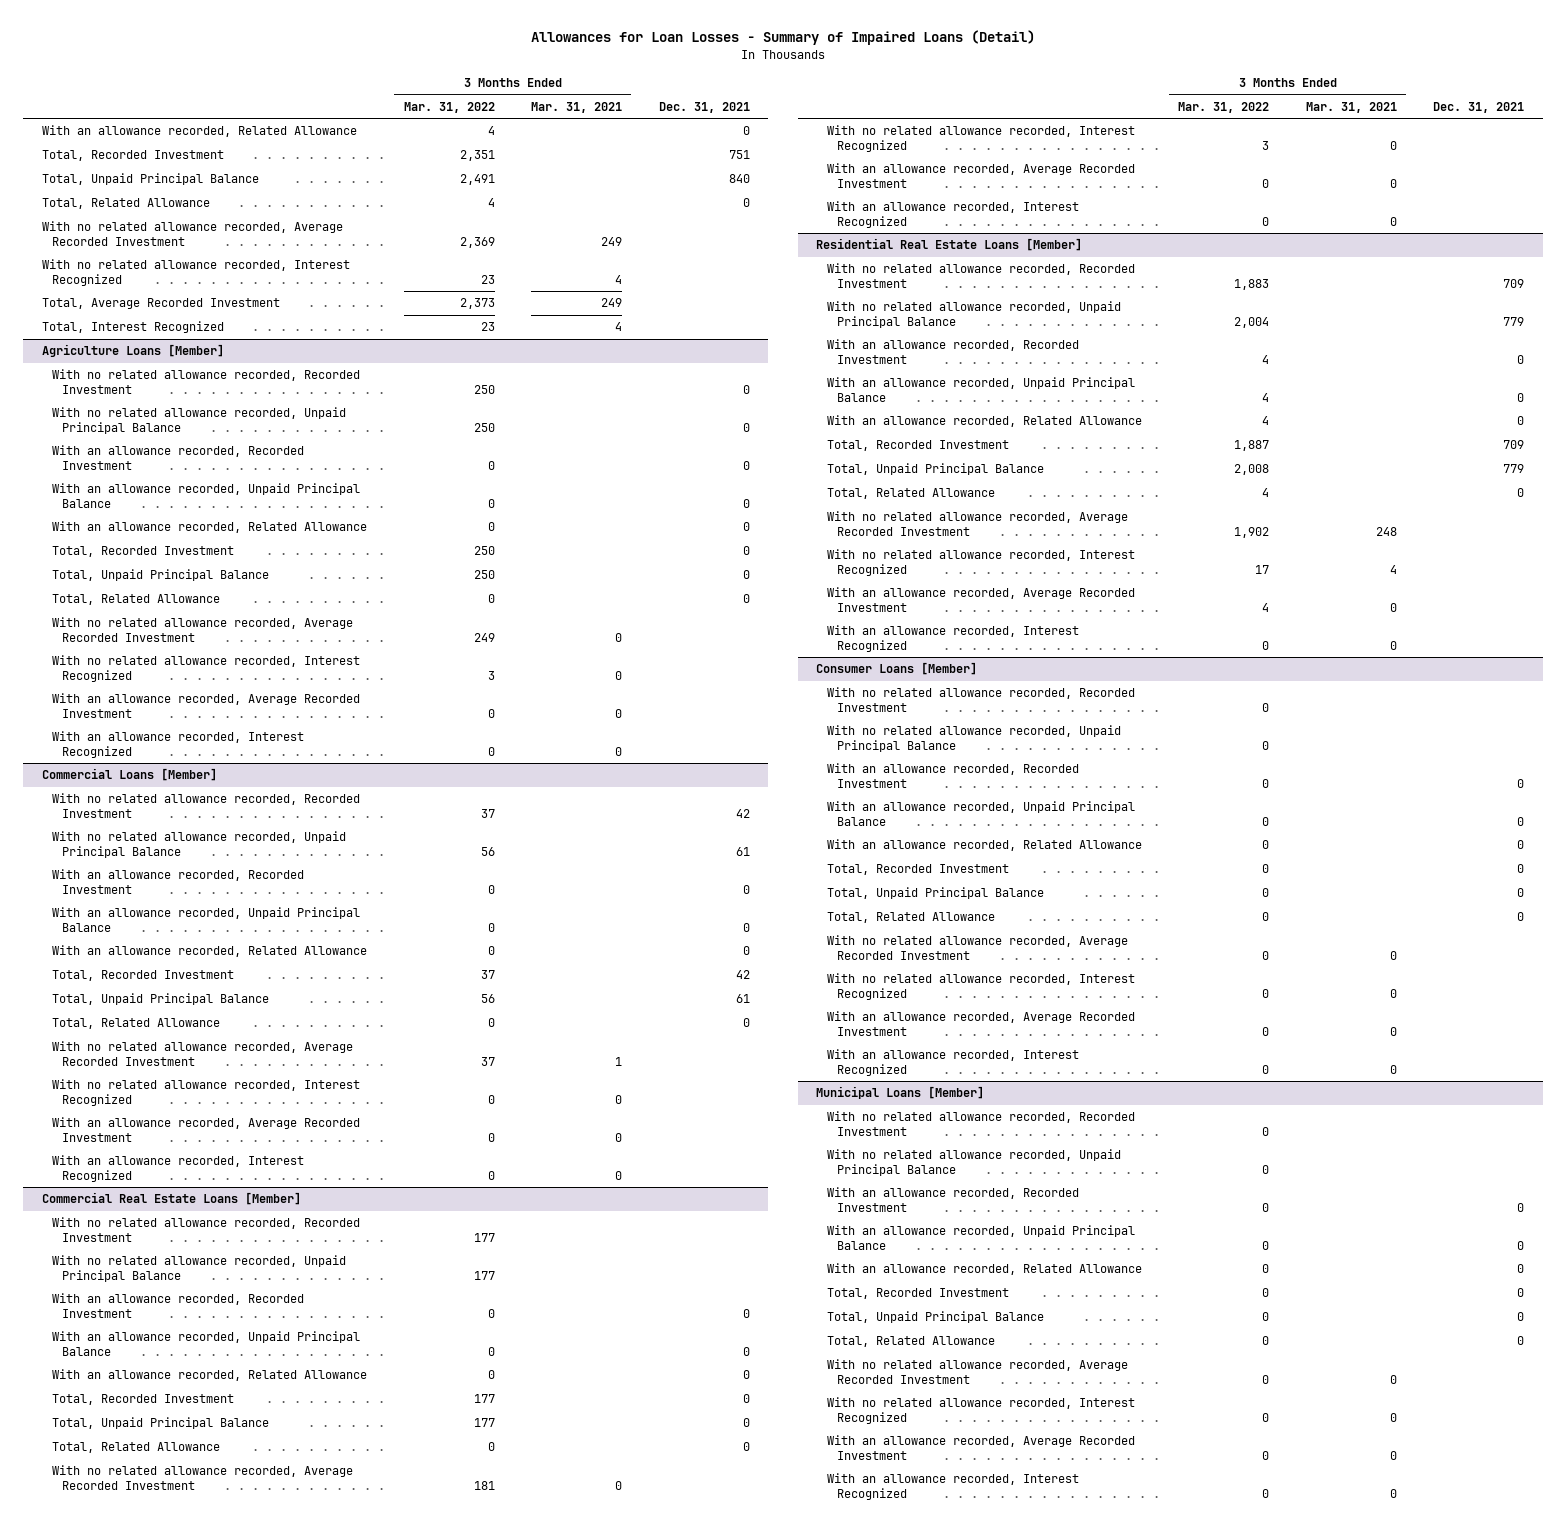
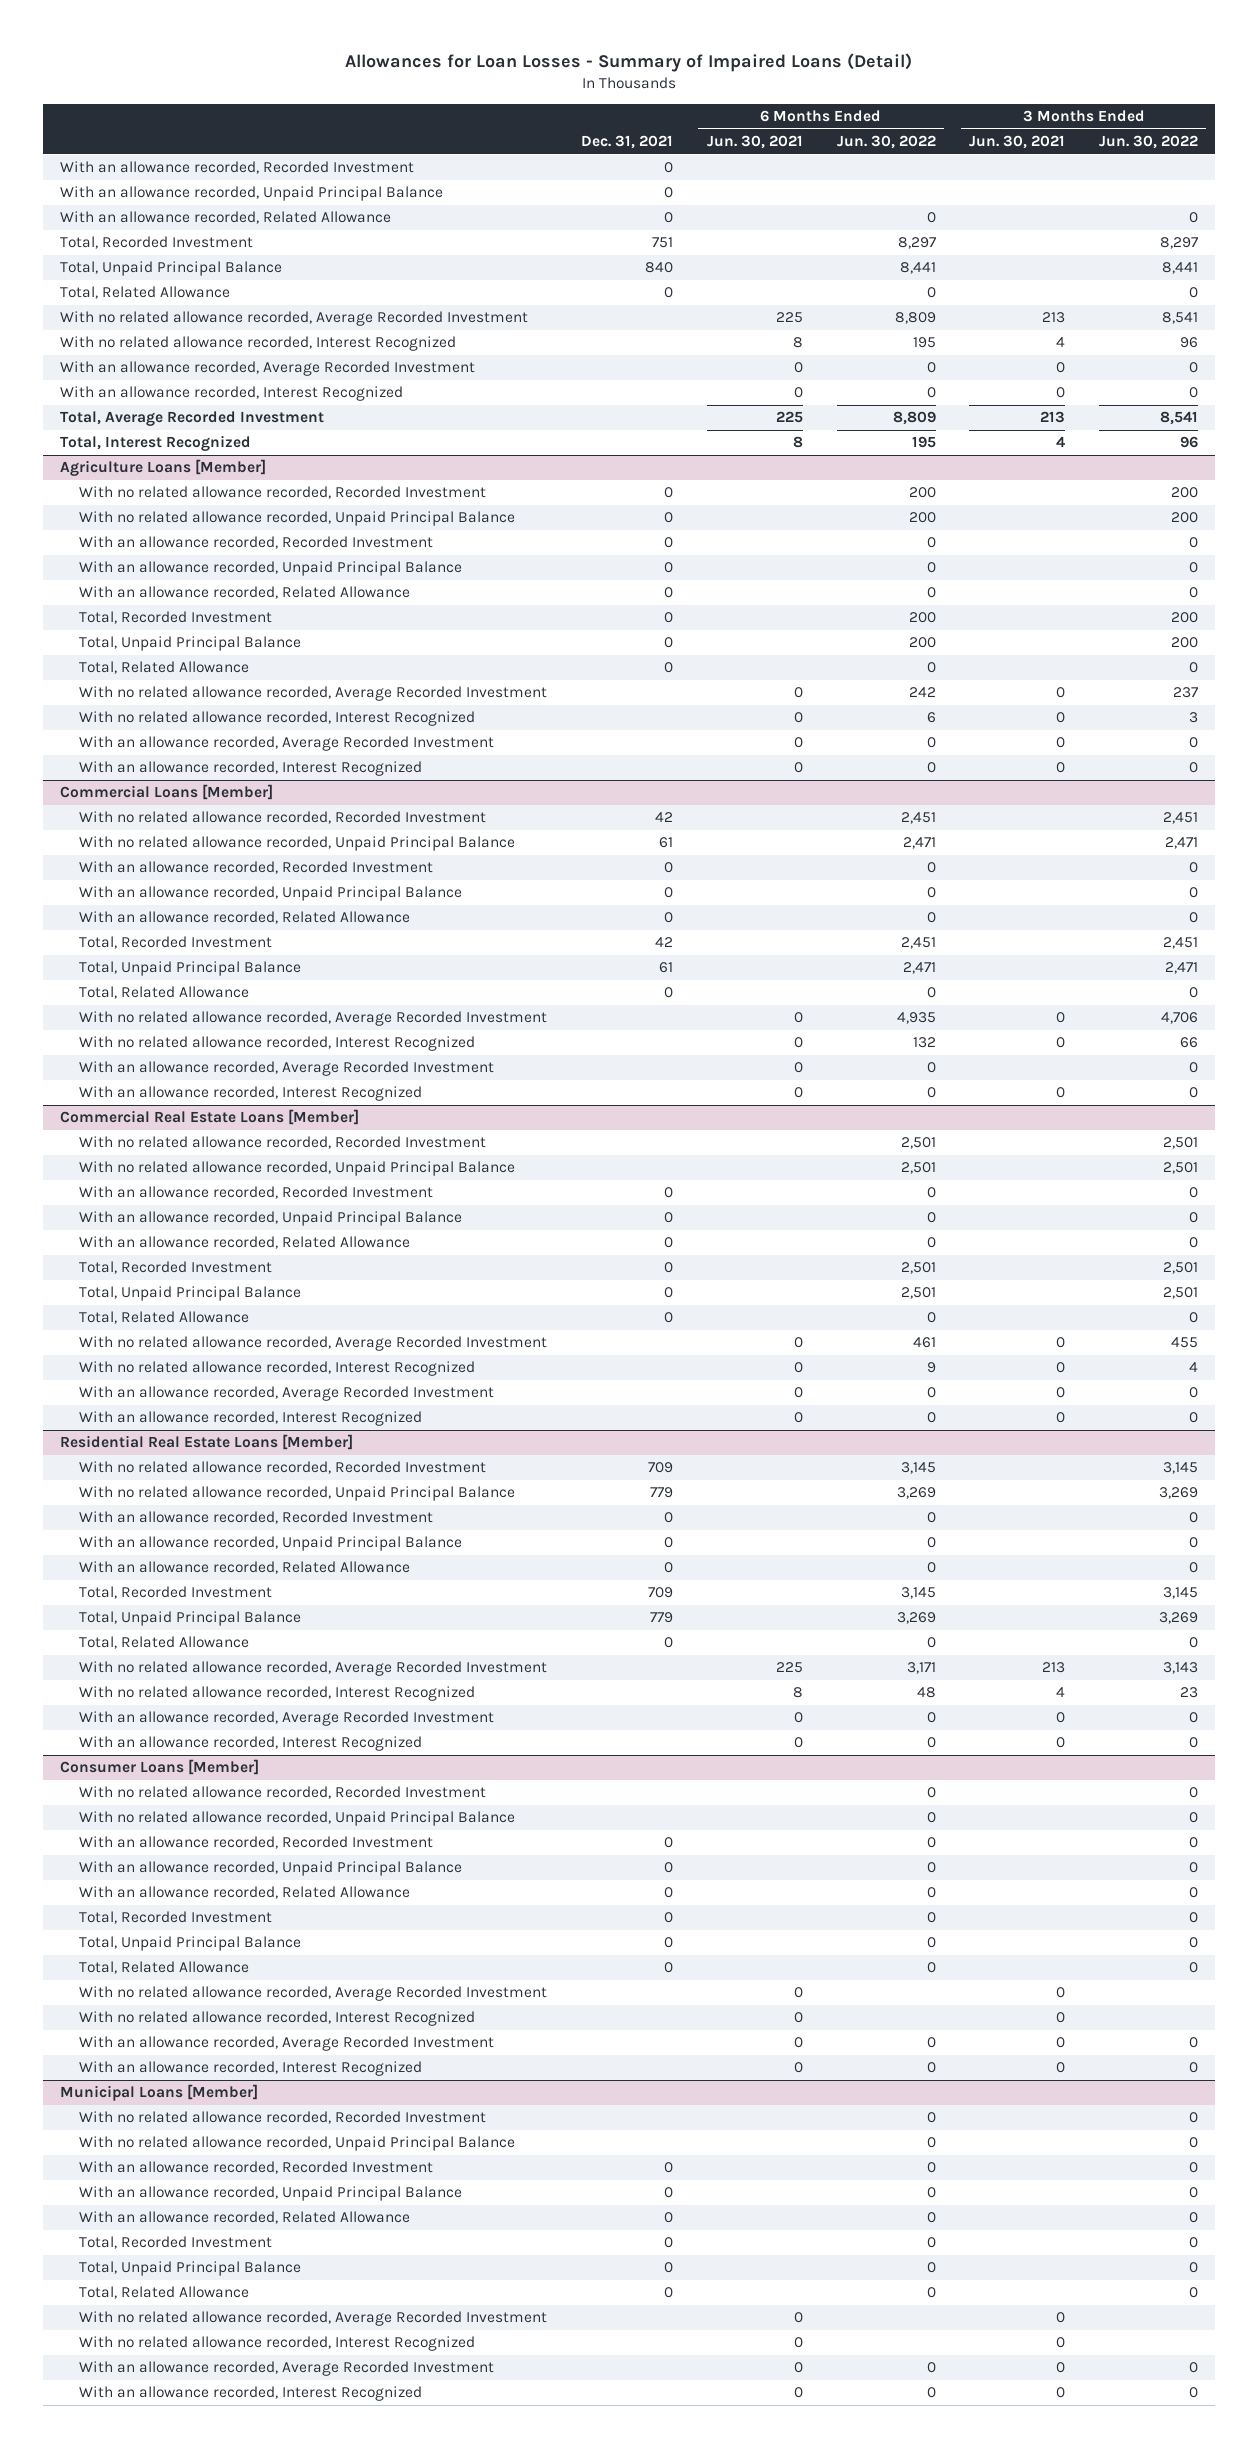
- | 3 Months Ended Mar. 31, 2022 | 3 Months Ended Mar. 31, 2021 | Dec. 31, 2021
+ | Dec. 31, 2021 | 6 Months Ended Jun. 30, 2021 | 6 Months Ended Jun. 30, 2022 | 3 Months Ended Jun. 30, 2021 | 3 Months Ended Jun. 30, 2022
+ With an allowance recorded, Recorded Investment | 0 | | | |
+ With an allowance recorded, Unpaid Principal Balance | 0 | | | |
+ With an allowance recorded, Average Recorded Investment | | 0 | 0 | 0 | 0
+ With an allowance recorded, Interest Recognized | | 0 | 0 | 0 | 0

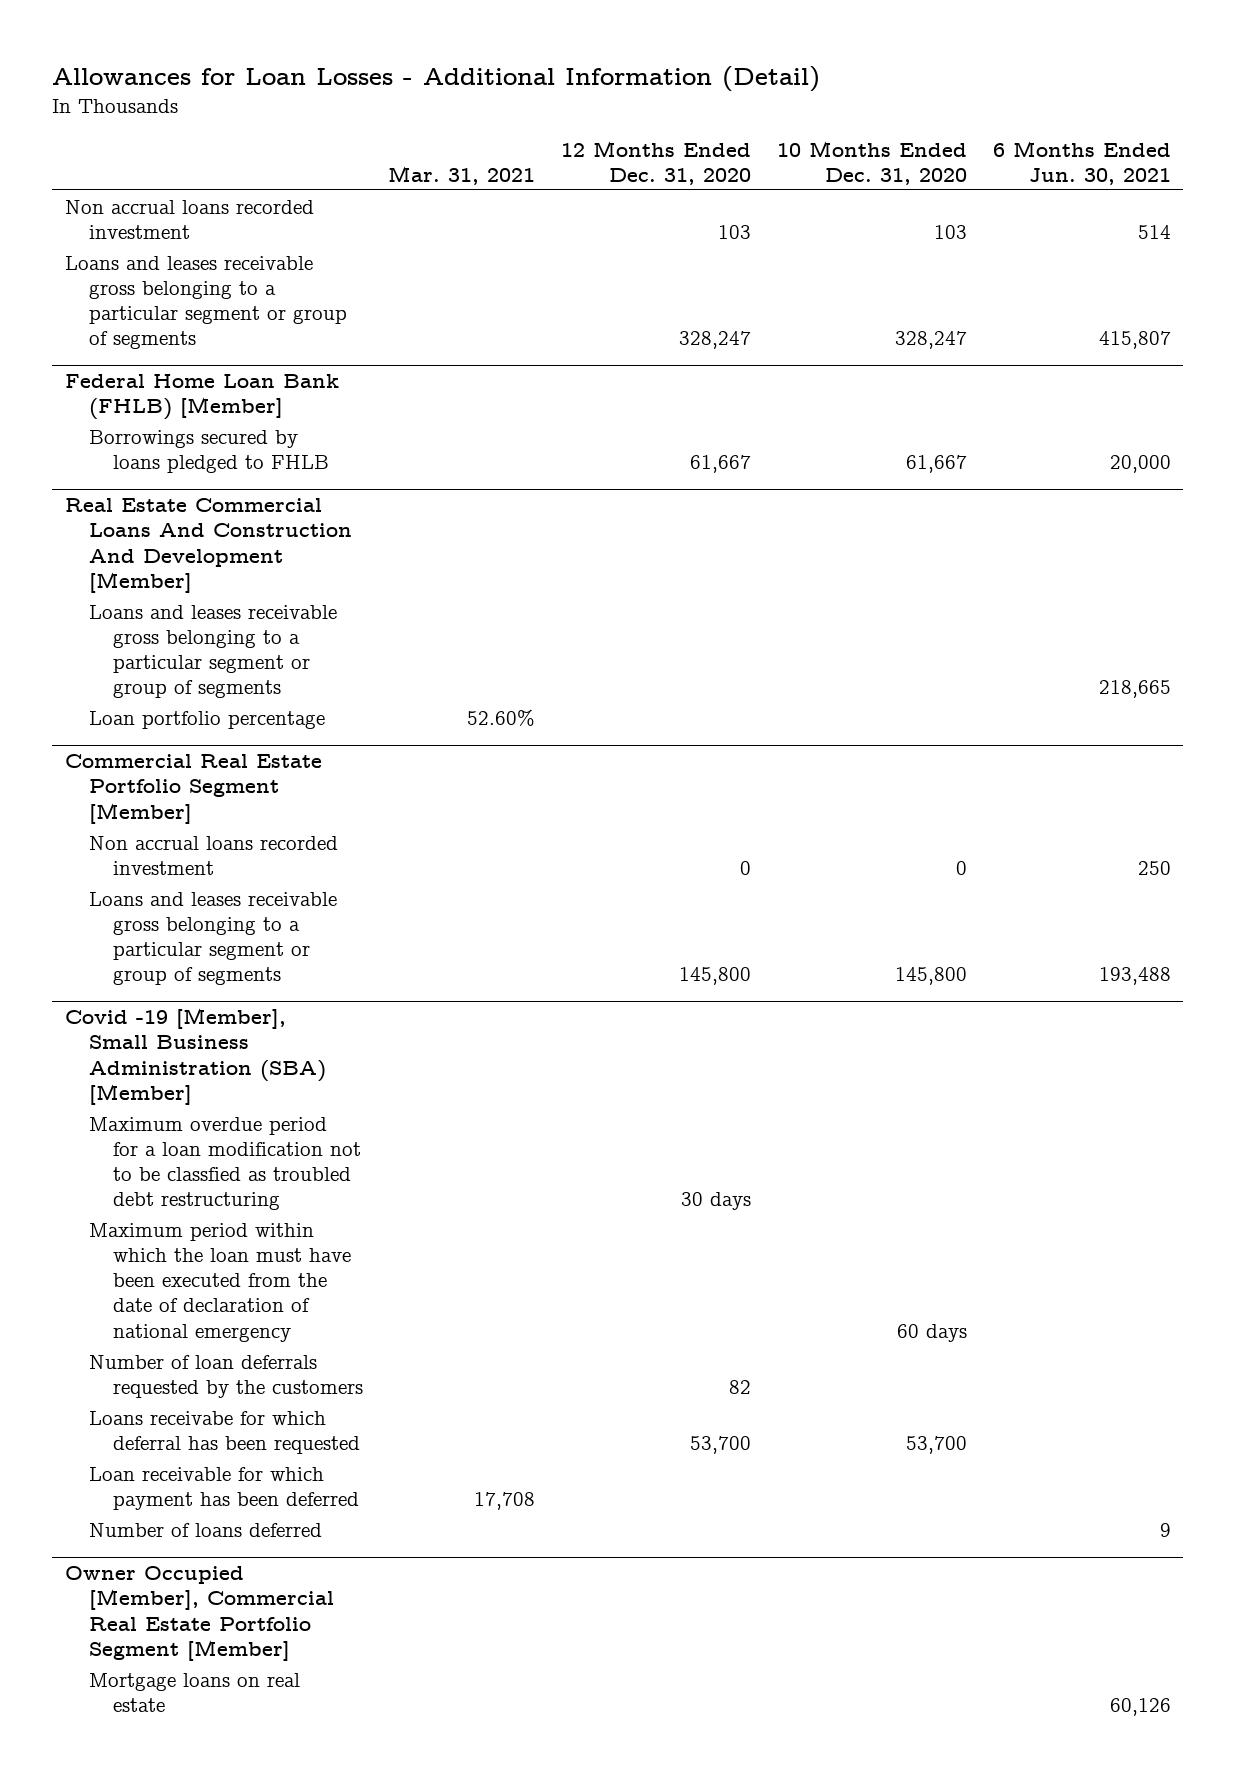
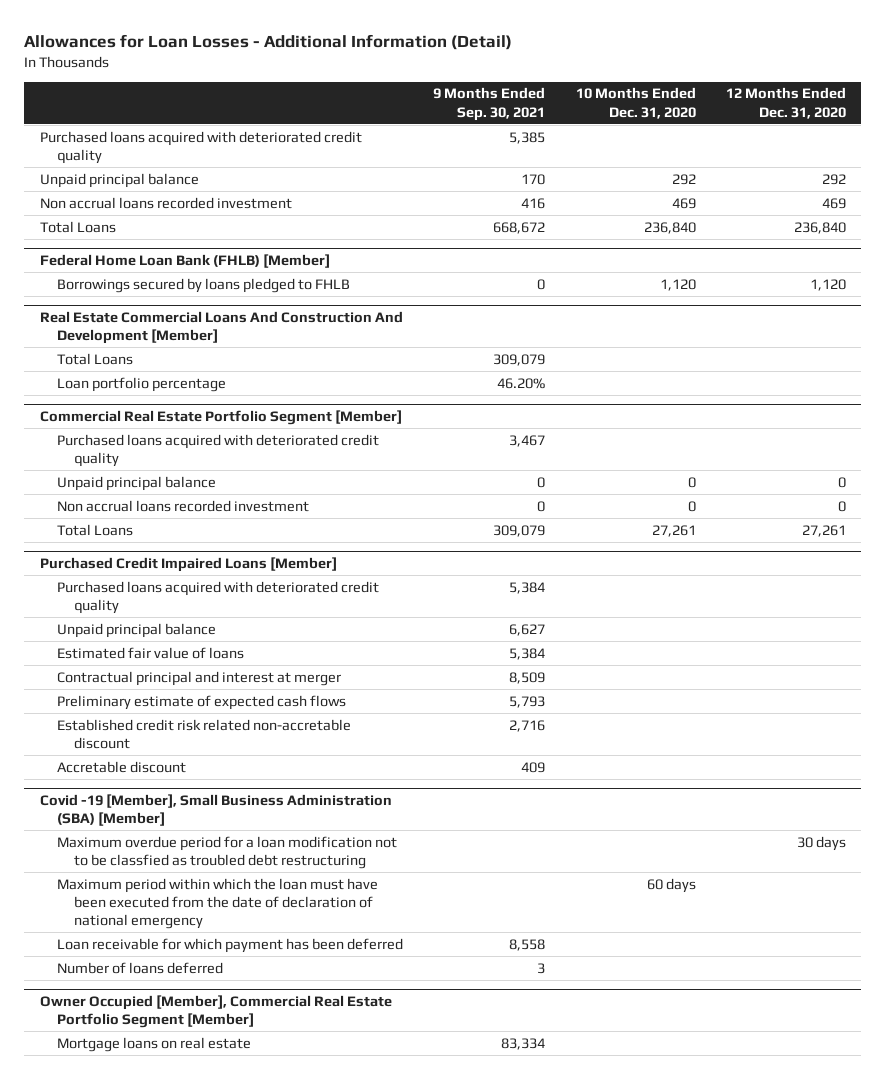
- | Mar. 31, 2021 | 12 Months Ended Dec. 31, 2020 | 10 Months Ended Dec. 31, 2020 | 6 Months Ended Jun. 30, 2021
+ | 9 Months Ended Sep. 30, 2021 | 10 Months Ended Dec. 31, 2020 | 12 Months Ended Dec. 31, 2020
- Non accrual loans recorded investment | | 103 | 103 | 514
- Loans and leases receivable gross belonging to a particular segment or group of segments | | 328,247 | 328,247 | 415,807
+ Purchased loans acquired with deteriorated credit quality | 5,385 | |
+ Unpaid principal balance | 170 | 292 | 292
+ Non accrual loans recorded investment | 416 | 469 | 469
+ Total Loans | 668,672 | 236,840 | 236,840
@ Federal Home Loan Bank (FHLB) [Member]
- Borrowings secured by loans pledged to FHLB | | 61,667 | 61,667 | 20,000
+ Borrowings secured by loans pledged to FHLB | 0 | 1,120 | 1,120
@ Real Estate Commercial Loans And Construction And Development [Member]
- Loans and leases receivable gross belonging to a particular segment or group of segments | | | | 218,665
+ Total Loans | 309,079 | |
@ Commercial Real Estate Portfolio Segment [Member]
+ Purchased loans acquired with deteriorated credit quality | 3,467 | |
+ Unpaid principal balance | 0 | 0 | 0
- Loans and leases receivable gross belonging to a particular segment or group of segments | | 145,800 | 145,800 | 193,488
+ Total Loans | 309,079 | 27,261 | 27,261
+ Purchased Credit Impaired Loans [Member]
+ Purchased loans acquired with deteriorated credit quality | 5,384 | |
+ Unpaid principal balance | 6,627 | |
+ Estimated fair value of loans | 5,384 | |
+ Contractual principal and interest at merger | 8,509 | |
+ Preliminary estimate of expected cash flows | 5,793 | |
+ Established credit risk related non-accretable discount | 2,716 | |
+ Accretable discount | 409 | |
@ Covid -19 [Member], Small Business Administration (SBA) [Member]
- Number of loan deferrals requested by the customers | | 82 | |
- Loans receivabe for which deferral has been requested | | 53,700 | 53,700 |

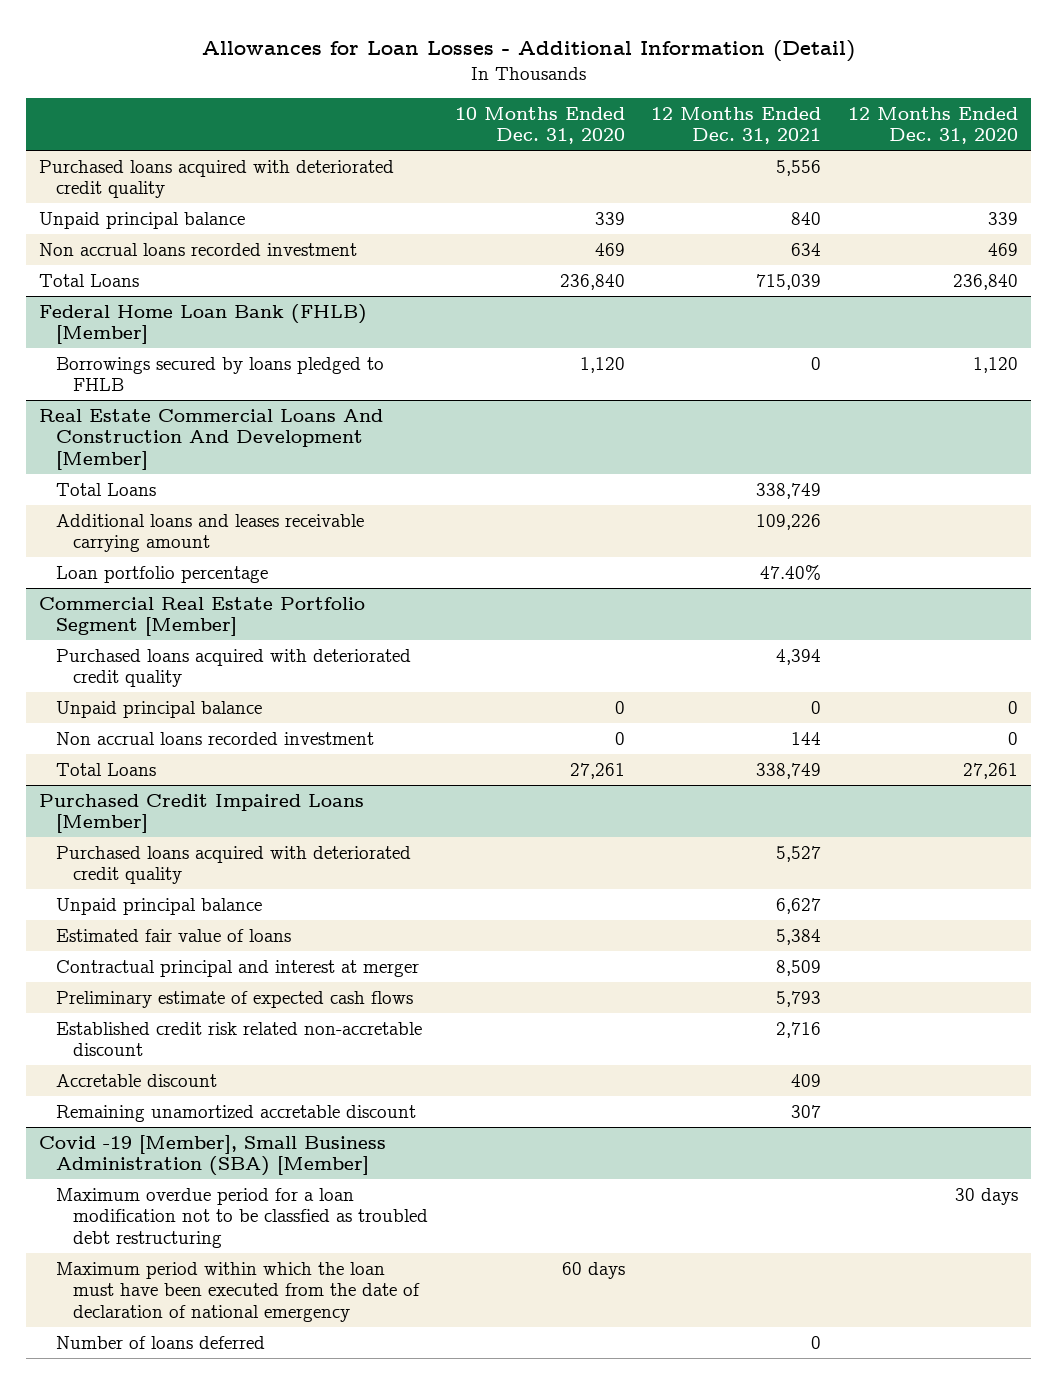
- | 9 Months Ended Sep. 30, 2021 | 10 Months Ended Dec. 31, 2020 | 12 Months Ended Dec. 31, 2020
+ | 10 Months Ended Dec. 31, 2020 | 12 Months Ended Dec. 31, 2021 | 12 Months Ended Dec. 31, 2020
- Unpaid principal balance | 170 | 292 | 292
+ Unpaid principal balance | 339 | 840 | 339
@ Real Estate Commercial Loans And Construction And Development [Member]
+ Additional loans and leases receivable carrying amount | | 109,226 |
@ Purchased Credit Impaired Loans [Member]
+ Remaining unamortized accretable discount | | 307 |
@ Covid -19 [Member], Small Business Administration (SBA) [Member]
- Loan receivable for which payment has been deferred | 8,558 | |
- Owner Occupied [Member], Commercial Real Estate Portfolio Segment [Member]
- Mortgage loans on real estate | 83,334 | |

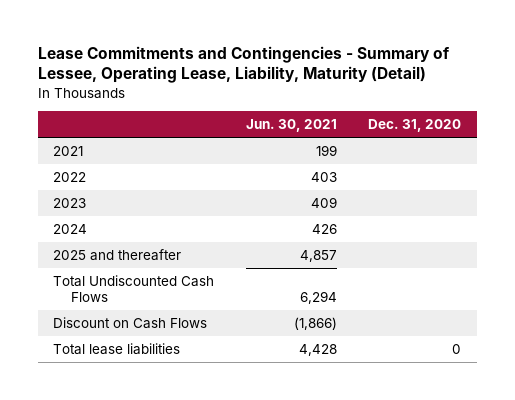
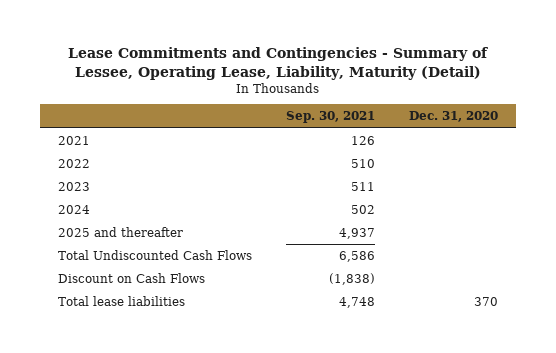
- | Jun. 30, 2021 | Dec. 31, 2020
+ | Sep. 30, 2021 | Dec. 31, 2020
- Total lease liabilities | 4,428 | 0
+ Total lease liabilities | 4,748 | 370

